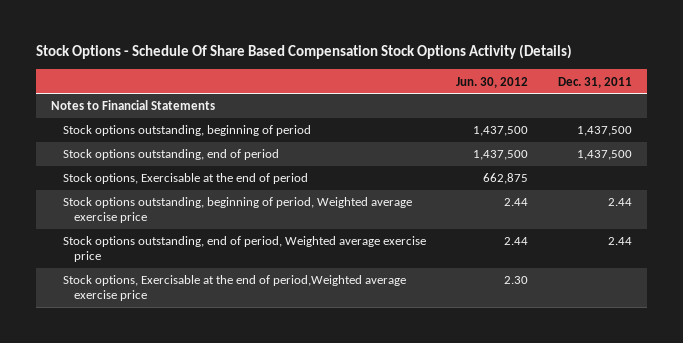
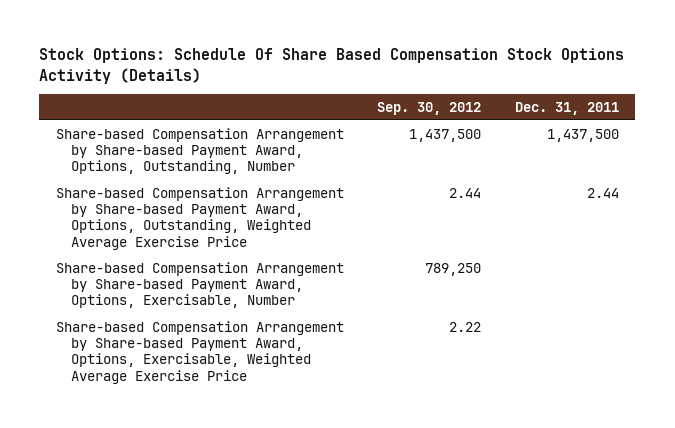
- Stock Options - Schedule Of Share Based Compensation Stock Options Activity (Details)
+ Stock Options: Schedule Of Share Based Compensation Stock Options Activity (Details)
- | Jun. 30, 2012 | Dec. 31, 2011
+ | Sep. 30, 2012 | Dec. 31, 2011
- Notes to Financial Statements
- Stock options outstanding, beginning of period | 1,437,500 | 1,437,500
- Stock options outstanding, end of period | 1,437,500 | 1,437,500
- Stock options, Exercisable at the end of period | 662,875 |
- Stock options outstanding, beginning of period, Weighted average exercise price | 2.44 | 2.44
- Stock options outstanding, end of period, Weighted average exercise price | 2.44 | 2.44
- Stock options, Exercisable at the end of period,Weighted average exercise price | 2.30 |
+ Share-based Compensation Arrangement by Share-based Payment Award, Options, Outstanding, Number | 1,437,500 | 1,437,500
+ Share-based Compensation Arrangement by Share-based Payment Award, Options, Outstanding, Weighted Average Exercise Price | 2.44 | 2.44
+ Share-based Compensation Arrangement by Share-based Payment Award, Options, Exercisable, Number | 789,250 |
+ Share-based Compensation Arrangement by Share-based Payment Award, Options, Exercisable, Weighted Average Exercise Price | 2.22 |

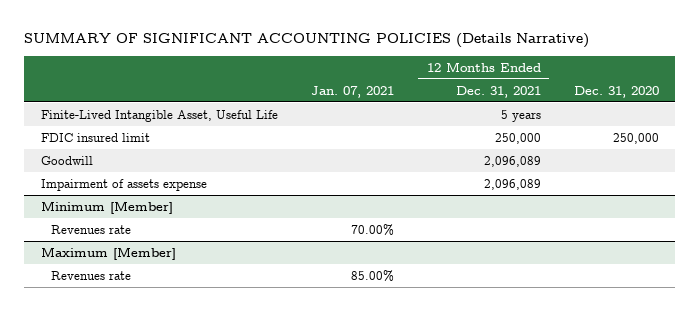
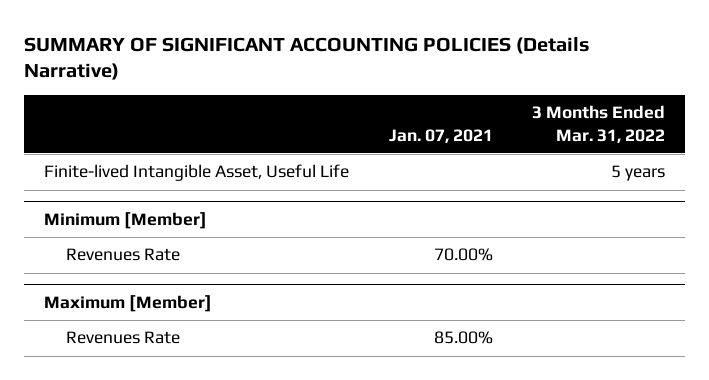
- | Jan. 07, 2021 | 12 Months Ended Dec. 31, 2021 | Dec. 31, 2020
+ | Jan. 07, 2021 | 3 Months Ended Mar. 31, 2022
- Finite-Lived Intangible Asset, Useful Life | | 5 years |
- FDIC insured limit | | 250,000 | 250,000
- Goodwill | | 2,096,089 |
- Impairment of assets expense | | 2,096,089 |
+ Finite-lived Intangible Asset, Useful Life | | 5 years
@ Minimum [Member]
- Revenues rate | 70.00% | |
+ Revenues Rate | 70.00% |
@ Maximum [Member]
- Revenues rate | 85.00% | |
+ Revenues Rate | 85.00% |

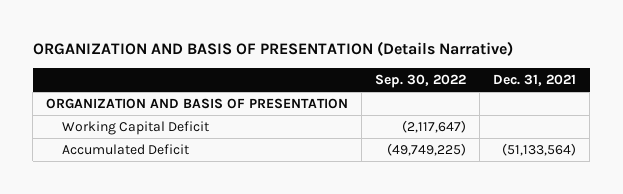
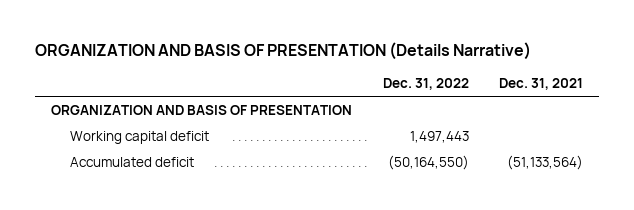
- | Sep. 30, 2022 | Dec. 31, 2021
+ | Dec. 31, 2022 | Dec. 31, 2021
- Working Capital Deficit | (2,117,647) |
- Accumulated Deficit | (49,749,225) | (51,133,564)
+ Working capital deficit | 1,497,443 |
+ Accumulated deficit | (50,164,550) | (51,133,564)

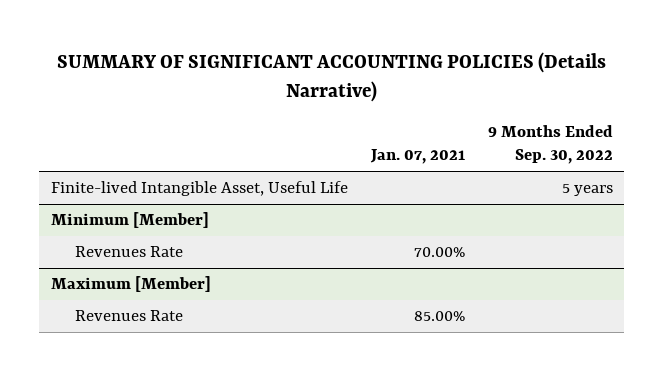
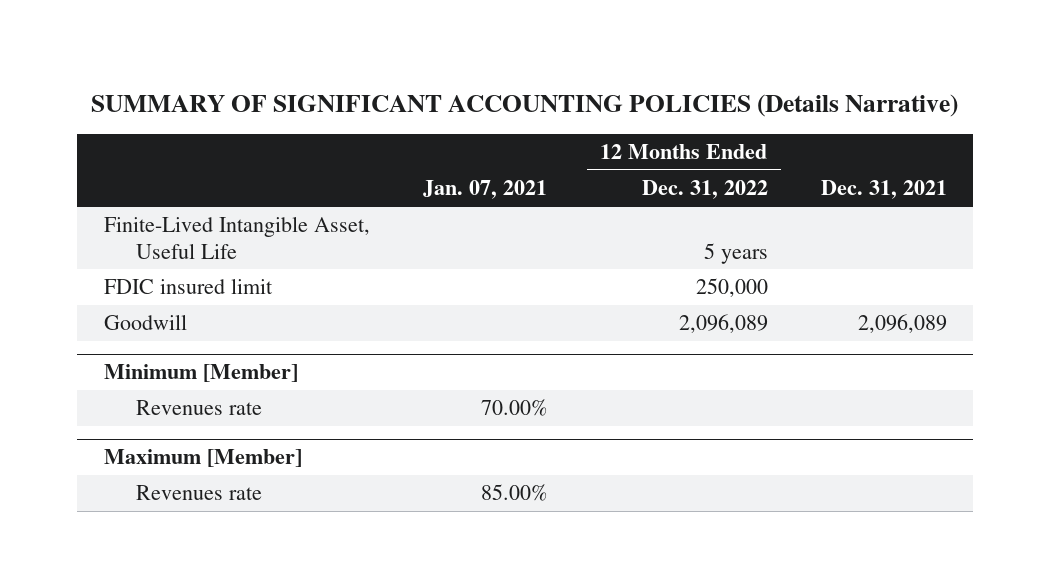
- | Jan. 07, 2021 | 9 Months Ended Sep. 30, 2022
+ | Jan. 07, 2021 | 12 Months Ended Dec. 31, 2022 | Dec. 31, 2021
- Finite-lived Intangible Asset, Useful Life | | 5 years
+ Finite-Lived Intangible Asset, Useful Life | | 5 years |
+ FDIC insured limit | | 250,000 |
+ Goodwill | | 2,096,089 | 2,096,089
@ Minimum [Member]
- Revenues Rate | 70.00% |
+ Revenues rate | 70.00% | |
@ Maximum [Member]
- Revenues Rate | 85.00% |
+ Revenues rate | 85.00% | |

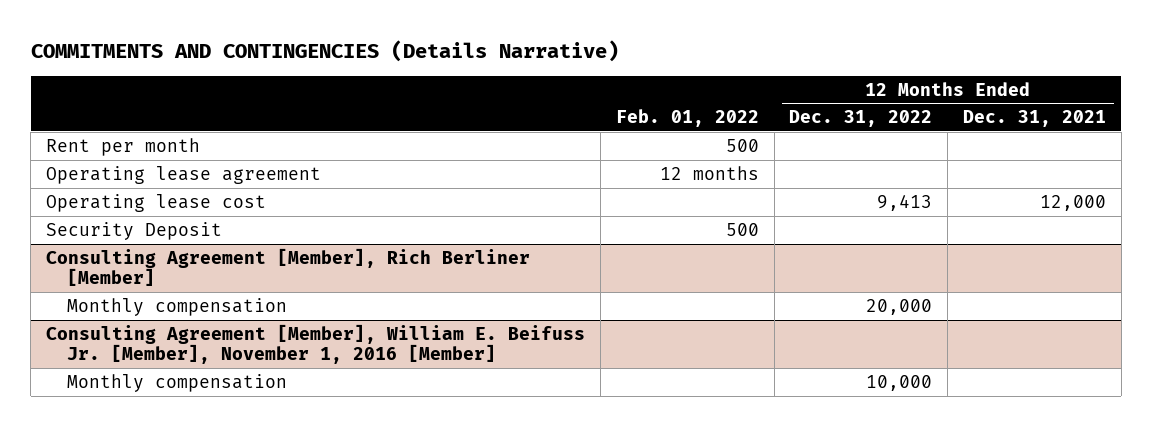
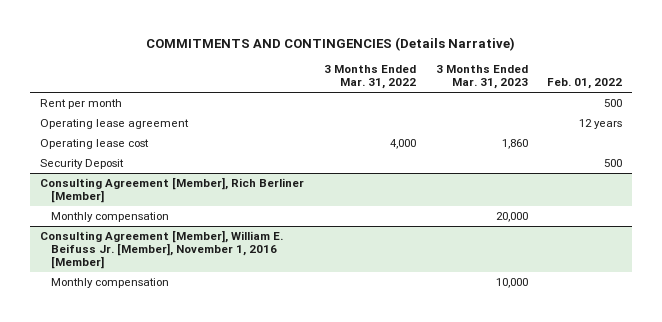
- | Feb. 01, 2022 | 12 Months Ended Dec. 31, 2022 | 12 Months Ended Dec. 31, 2021
+ | 3 Months Ended Mar. 31, 2022 | 3 Months Ended Mar. 31, 2023 | Feb. 01, 2022
- Operating lease agreement | 12 months | |
+ Operating lease agreement | | | 12 years

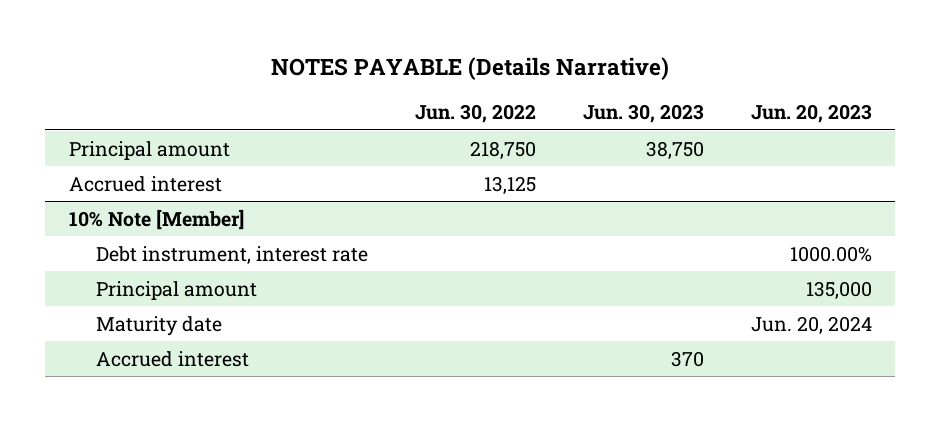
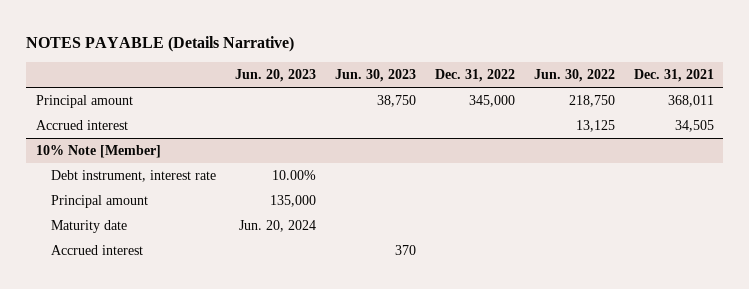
- | Jun. 30, 2022 | Jun. 30, 2023 | Jun. 20, 2023
+ | Jun. 20, 2023 | Jun. 30, 2023 | Dec. 31, 2022 | Jun. 30, 2022 | Dec. 31, 2021
@ 10% Note [Member]
- Debt instrument, interest rate | | | 1000.00%
+ Debt instrument, interest rate | 10.00% | | | |

